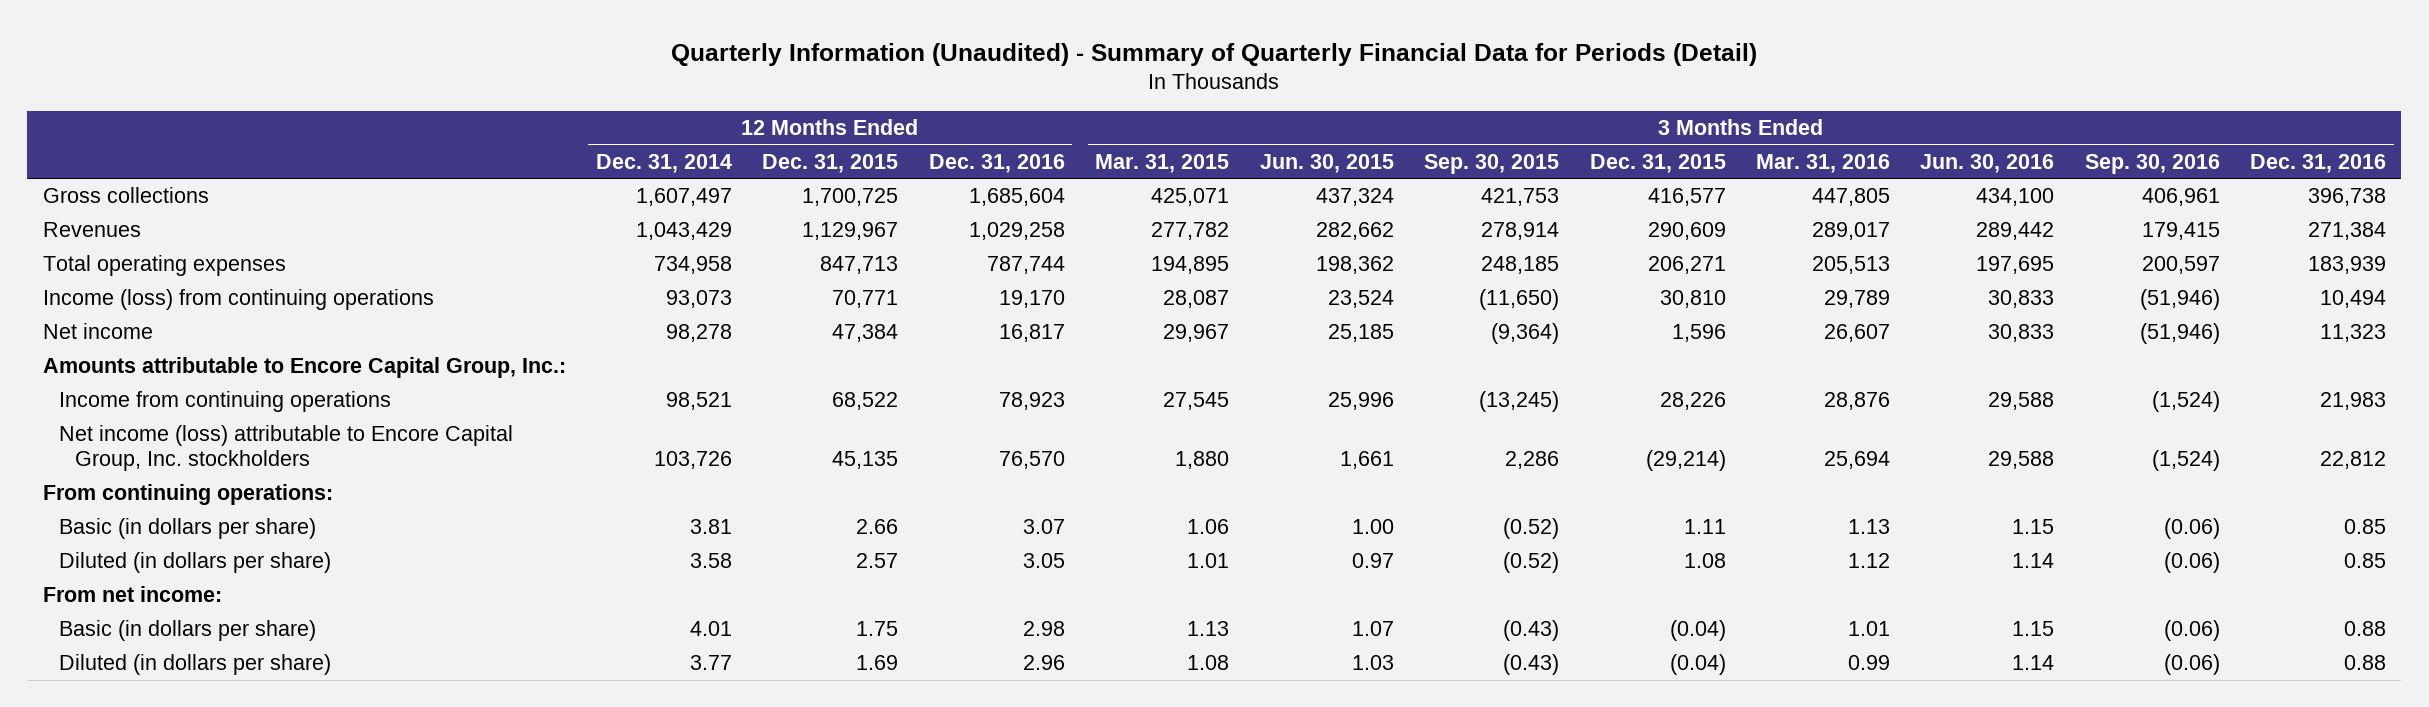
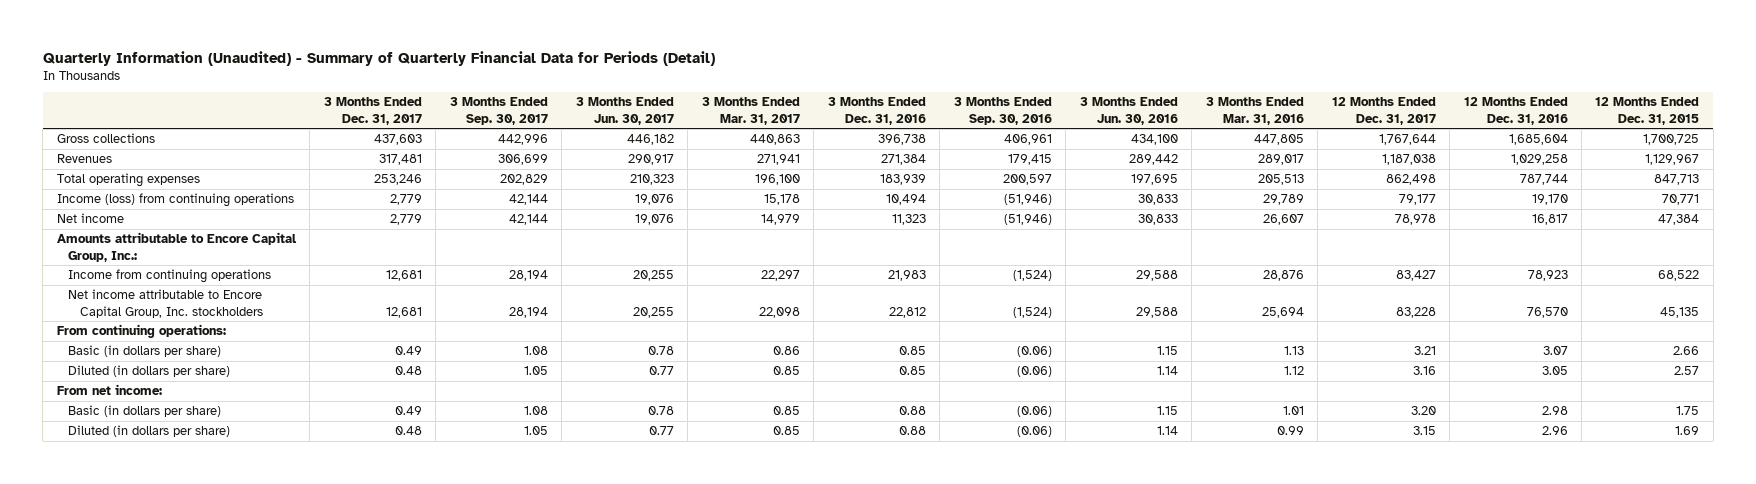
- | 12 Months Ended Dec. 31, 2014 | 12 Months Ended Dec. 31, 2015 | 12 Months Ended Dec. 31, 2016 | 3 Months Ended Mar. 31, 2015 | 3 Months Ended Jun. 30, 2015 | 3 Months Ended Sep. 30, 2015 | 3 Months Ended Dec. 31, 2015 | 3 Months Ended Mar. 31, 2016 | 3 Months Ended Jun. 30, 2016 | 3 Months Ended Sep. 30, 2016 | 3 Months Ended Dec. 31, 2016
+ | 3 Months Ended Dec. 31, 2017 | 3 Months Ended Sep. 30, 2017 | 3 Months Ended Jun. 30, 2017 | 3 Months Ended Mar. 31, 2017 | 3 Months Ended Dec. 31, 2016 | 3 Months Ended Sep. 30, 2016 | 3 Months Ended Jun. 30, 2016 | 3 Months Ended Mar. 31, 2016 | 12 Months Ended Dec. 31, 2017 | 12 Months Ended Dec. 31, 2016 | 12 Months Ended Dec. 31, 2015
- Net income (loss) attributable to Encore Capital Group, Inc. stockholders | 103,726 | 45,135 | 76,570 | 1,880 | 1,661 | 2,286 | (29,214) | 25,694 | 29,588 | (1,524) | 22,812
+ Net income attributable to Encore Capital Group, Inc. stockholders | 12,681 | 28,194 | 20,255 | 22,098 | 22,812 | (1,524) | 29,588 | 25,694 | 83,228 | 76,570 | 45,135

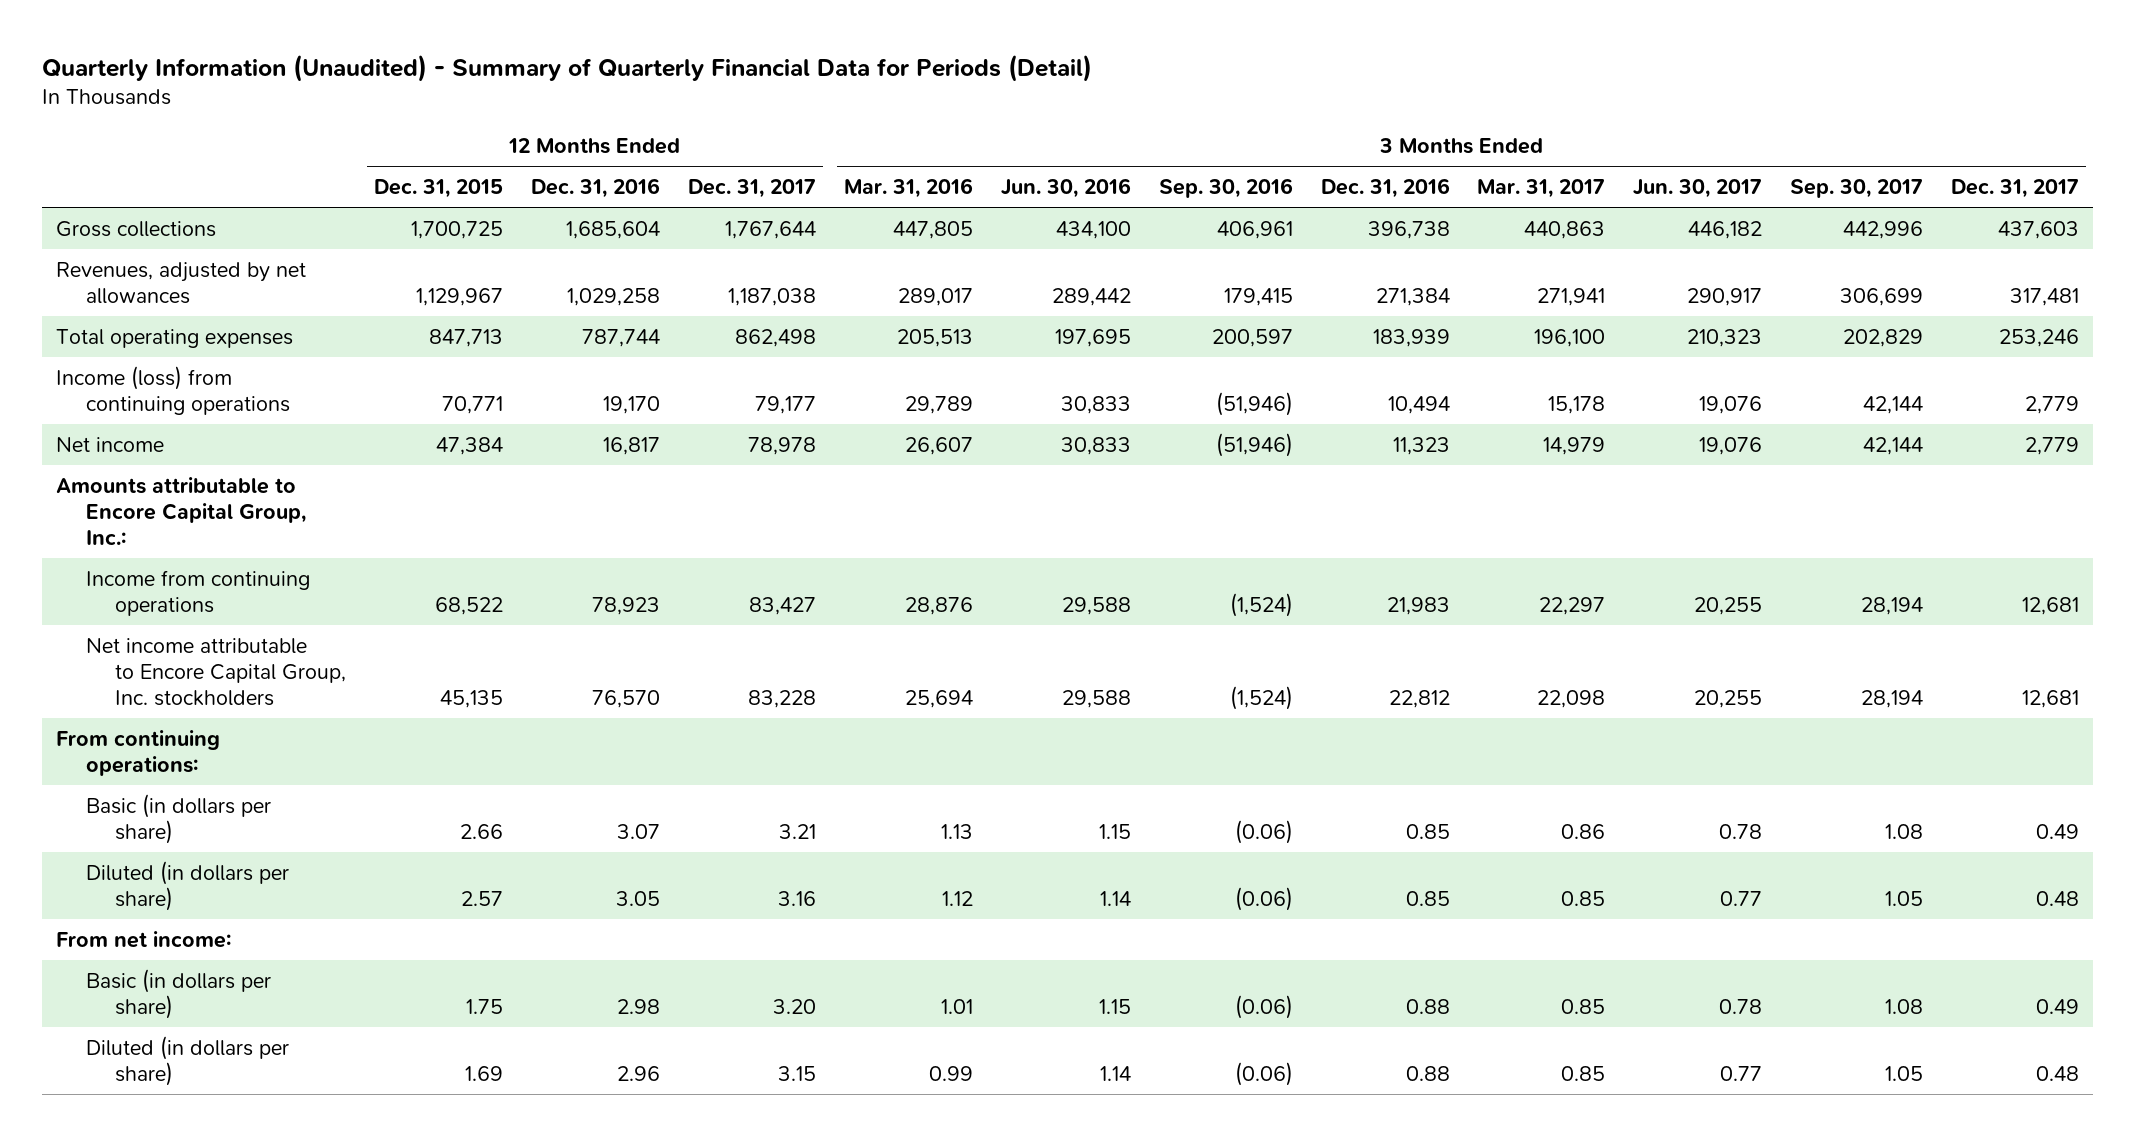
- | 3 Months Ended Dec. 31, 2017 | 3 Months Ended Sep. 30, 2017 | 3 Months Ended Jun. 30, 2017 | 3 Months Ended Mar. 31, 2017 | 3 Months Ended Dec. 31, 2016 | 3 Months Ended Sep. 30, 2016 | 3 Months Ended Jun. 30, 2016 | 3 Months Ended Mar. 31, 2016 | 12 Months Ended Dec. 31, 2017 | 12 Months Ended Dec. 31, 2016 | 12 Months Ended Dec. 31, 2015
+ | 12 Months Ended Dec. 31, 2015 | 12 Months Ended Dec. 31, 2016 | 12 Months Ended Dec. 31, 2017 | 3 Months Ended Mar. 31, 2016 | 3 Months Ended Jun. 30, 2016 | 3 Months Ended Sep. 30, 2016 | 3 Months Ended Dec. 31, 2016 | 3 Months Ended Mar. 31, 2017 | 3 Months Ended Jun. 30, 2017 | 3 Months Ended Sep. 30, 2017 | 3 Months Ended Dec. 31, 2017
- Revenues | 317,481 | 306,699 | 290,917 | 271,941 | 271,384 | 179,415 | 289,442 | 289,017 | 1,187,038 | 1,029,258 | 1,129,967
+ Revenues, adjusted by net allowances | 1,129,967 | 1,029,258 | 1,187,038 | 289,017 | 289,442 | 179,415 | 271,384 | 271,941 | 290,917 | 306,699 | 317,481

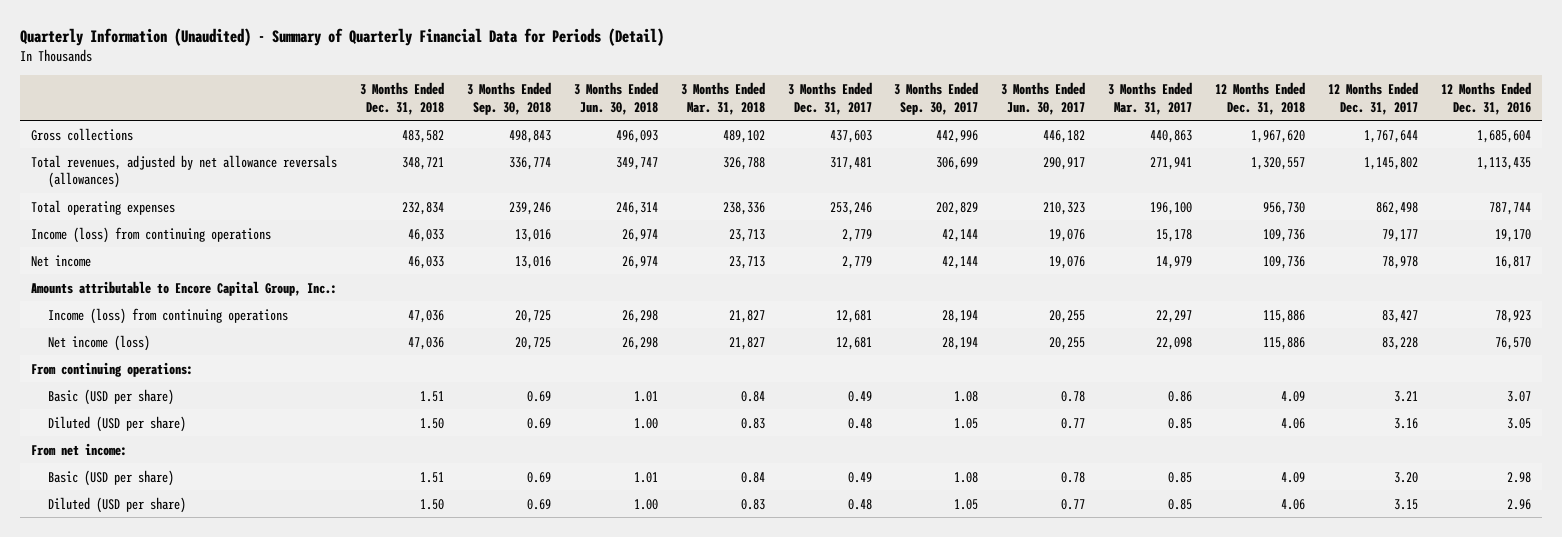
- | 12 Months Ended Dec. 31, 2015 | 12 Months Ended Dec. 31, 2016 | 12 Months Ended Dec. 31, 2017 | 3 Months Ended Mar. 31, 2016 | 3 Months Ended Jun. 30, 2016 | 3 Months Ended Sep. 30, 2016 | 3 Months Ended Dec. 31, 2016 | 3 Months Ended Mar. 31, 2017 | 3 Months Ended Jun. 30, 2017 | 3 Months Ended Sep. 30, 2017 | 3 Months Ended Dec. 31, 2017
+ | 3 Months Ended Dec. 31, 2018 | 3 Months Ended Sep. 30, 2018 | 3 Months Ended Jun. 30, 2018 | 3 Months Ended Mar. 31, 2018 | 3 Months Ended Dec. 31, 2017 | 3 Months Ended Sep. 30, 2017 | 3 Months Ended Jun. 30, 2017 | 3 Months Ended Mar. 31, 2017 | 12 Months Ended Dec. 31, 2018 | 12 Months Ended Dec. 31, 2017 | 12 Months Ended Dec. 31, 2016
- Revenues, adjusted by net allowances | 1,129,967 | 1,029,258 | 1,187,038 | 289,017 | 289,442 | 179,415 | 271,384 | 271,941 | 290,917 | 306,699 | 317,481
+ Total revenues, adjusted by net allowance reversals (allowances) | 348,721 | 336,774 | 349,747 | 326,788 | 317,481 | 306,699 | 290,917 | 271,941 | 1,320,557 | 1,145,802 | 1,113,435
- Income from continuing operations | 68,522 | 78,923 | 83,427 | 28,876 | 29,588 | (1,524) | 21,983 | 22,297 | 20,255 | 28,194 | 12,681
- Net income attributable to Encore Capital Group, Inc. stockholders | 45,135 | 76,570 | 83,228 | 25,694 | 29,588 | (1,524) | 22,812 | 22,098 | 20,255 | 28,194 | 12,681
+ Income (loss) from continuing operations | 47,036 | 20,725 | 26,298 | 21,827 | 12,681 | 28,194 | 20,255 | 22,297 | 115,886 | 83,427 | 78,923
+ Net income (loss) | 47,036 | 20,725 | 26,298 | 21,827 | 12,681 | 28,194 | 20,255 | 22,098 | 115,886 | 83,228 | 76,570
- Basic (in dollars per share) | 2.66 | 3.07 | 3.21 | 1.13 | 1.15 | (0.06) | 0.85 | 0.86 | 0.78 | 1.08 | 0.49
- Diluted (in dollars per share) | 2.57 | 3.05 | 3.16 | 1.12 | 1.14 | (0.06) | 0.85 | 0.85 | 0.77 | 1.05 | 0.48
+ Basic (USD per share) | 1.51 | 0.69 | 1.01 | 0.84 | 0.49 | 1.08 | 0.78 | 0.86 | 4.09 | 3.21 | 3.07
+ Diluted (USD per share) | 1.50 | 0.69 | 1.00 | 0.83 | 0.48 | 1.05 | 0.77 | 0.85 | 4.06 | 3.16 | 3.05
- Basic (in dollars per share) | 1.75 | 2.98 | 3.20 | 1.01 | 1.15 | (0.06) | 0.88 | 0.85 | 0.78 | 1.08 | 0.49
- Diluted (in dollars per share) | 1.69 | 2.96 | 3.15 | 0.99 | 1.14 | (0.06) | 0.88 | 0.85 | 0.77 | 1.05 | 0.48
+ Basic (USD per share) | 1.51 | 0.69 | 1.01 | 0.84 | 0.49 | 1.08 | 0.78 | 0.85 | 4.09 | 3.20 | 2.98
+ Diluted (USD per share) | 1.50 | 0.69 | 1.00 | 0.83 | 0.48 | 1.05 | 0.77 | 0.85 | 4.06 | 3.15 | 2.96

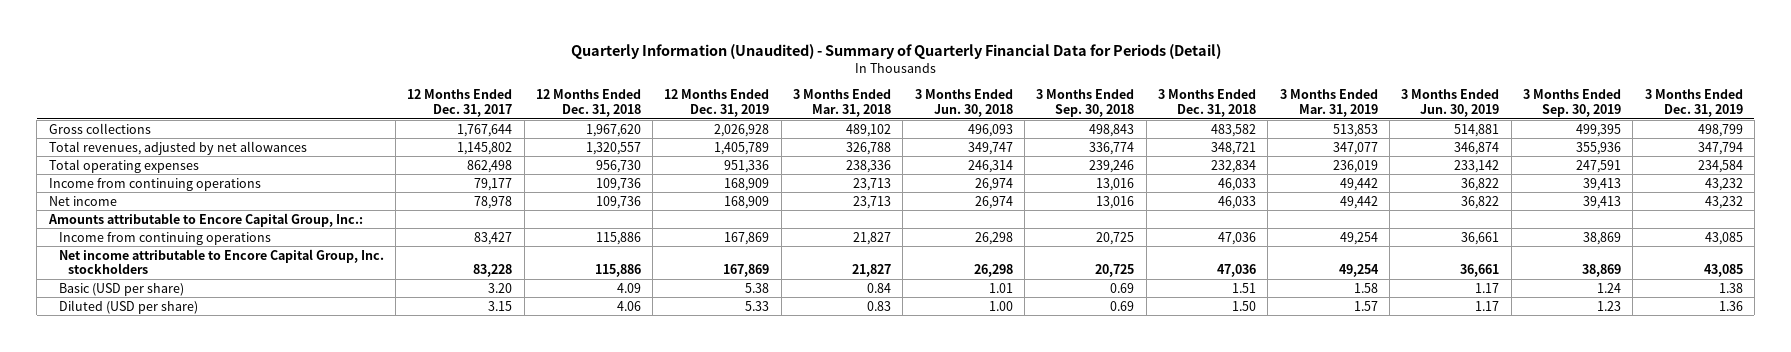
- | 3 Months Ended Dec. 31, 2018 | 3 Months Ended Sep. 30, 2018 | 3 Months Ended Jun. 30, 2018 | 3 Months Ended Mar. 31, 2018 | 3 Months Ended Dec. 31, 2017 | 3 Months Ended Sep. 30, 2017 | 3 Months Ended Jun. 30, 2017 | 3 Months Ended Mar. 31, 2017 | 12 Months Ended Dec. 31, 2018 | 12 Months Ended Dec. 31, 2017 | 12 Months Ended Dec. 31, 2016
+ | 12 Months Ended Dec. 31, 2017 | 12 Months Ended Dec. 31, 2018 | 12 Months Ended Dec. 31, 2019 | 3 Months Ended Mar. 31, 2018 | 3 Months Ended Jun. 30, 2018 | 3 Months Ended Sep. 30, 2018 | 3 Months Ended Dec. 31, 2018 | 3 Months Ended Mar. 31, 2019 | 3 Months Ended Jun. 30, 2019 | 3 Months Ended Sep. 30, 2019 | 3 Months Ended Dec. 31, 2019
- Total revenues, adjusted by net allowance reversals (allowances) | 348,721 | 336,774 | 349,747 | 326,788 | 317,481 | 306,699 | 290,917 | 271,941 | 1,320,557 | 1,145,802 | 1,113,435
+ Total revenues, adjusted by net allowances | 1,145,802 | 1,320,557 | 1,405,789 | 326,788 | 349,747 | 336,774 | 348,721 | 347,077 | 346,874 | 355,936 | 347,794
- Income (loss) from continuing operations | 46,033 | 13,016 | 26,974 | 23,713 | 2,779 | 42,144 | 19,076 | 15,178 | 109,736 | 79,177 | 19,170
+ Income from continuing operations | 79,177 | 109,736 | 168,909 | 23,713 | 26,974 | 13,016 | 46,033 | 49,442 | 36,822 | 39,413 | 43,232
- Income (loss) from continuing operations | 47,036 | 20,725 | 26,298 | 21,827 | 12,681 | 28,194 | 20,255 | 22,297 | 115,886 | 83,427 | 78,923
- Net income (loss) | 47,036 | 20,725 | 26,298 | 21,827 | 12,681 | 28,194 | 20,255 | 22,098 | 115,886 | 83,228 | 76,570
- From continuing operations:
- Basic (USD per share) | 1.51 | 0.69 | 1.01 | 0.84 | 0.49 | 1.08 | 0.78 | 0.86 | 4.09 | 3.21 | 3.07
- Diluted (USD per share) | 1.50 | 0.69 | 1.00 | 0.83 | 0.48 | 1.05 | 0.77 | 0.85 | 4.06 | 3.16 | 3.05
- From net income:
+ Income from continuing operations | 83,427 | 115,886 | 167,869 | 21,827 | 26,298 | 20,725 | 47,036 | 49,254 | 36,661 | 38,869 | 43,085
+ Net income attributable to Encore Capital Group, Inc. stockholders | 83,228 | 115,886 | 167,869 | 21,827 | 26,298 | 20,725 | 47,036 | 49,254 | 36,661 | 38,869 | 43,085

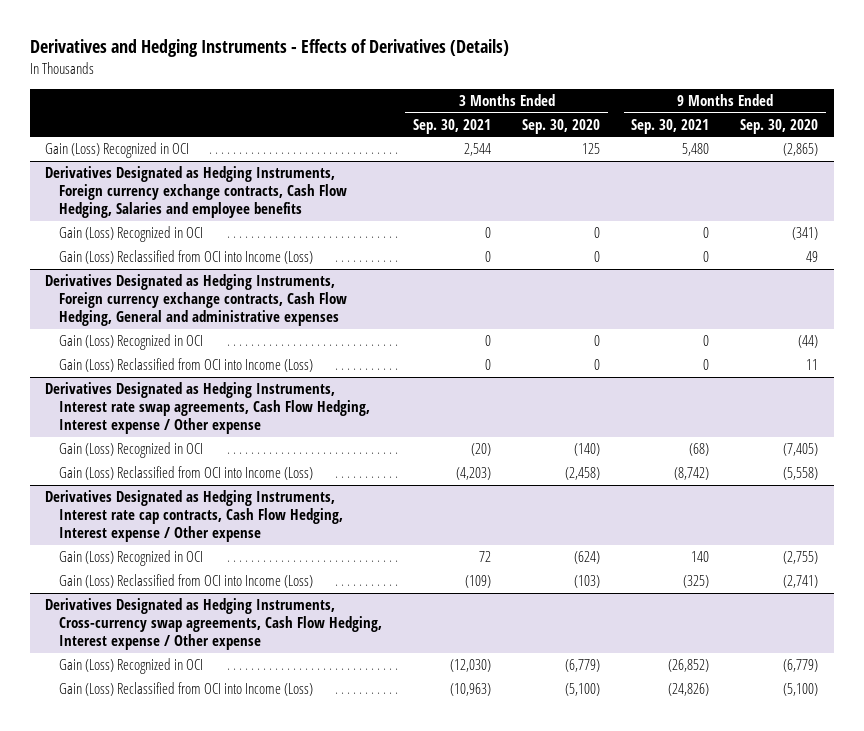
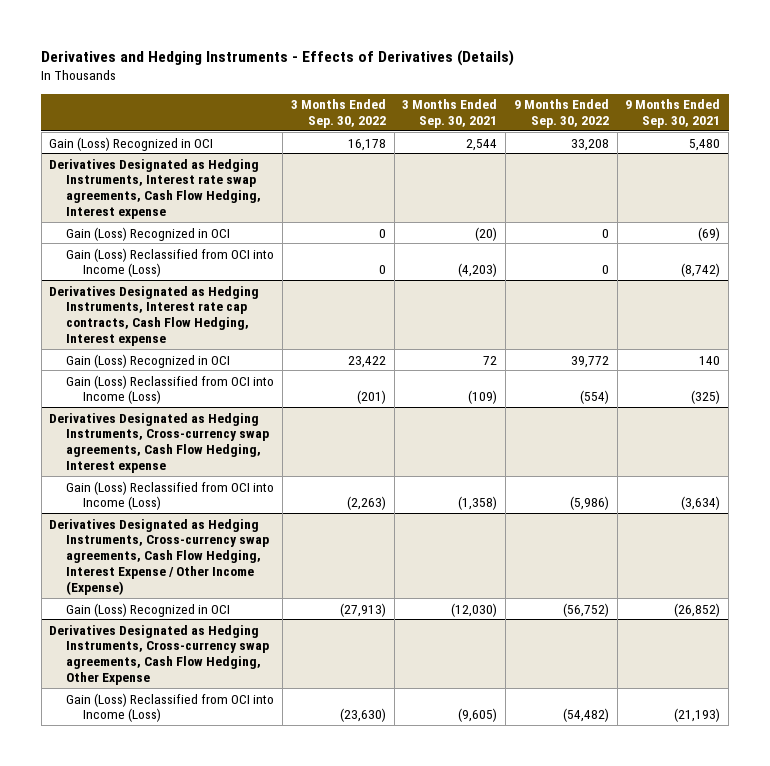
- | 3 Months Ended Sep. 30, 2021 | 3 Months Ended Sep. 30, 2020 | 9 Months Ended Sep. 30, 2021 | 9 Months Ended Sep. 30, 2020
+ | 3 Months Ended Sep. 30, 2022 | 3 Months Ended Sep. 30, 2021 | 9 Months Ended Sep. 30, 2022 | 9 Months Ended Sep. 30, 2021
- Derivatives Designated as Hedging Instruments, Foreign currency exchange contracts, Cash Flow Hedging, Salaries and employee benefits
- Gain (Loss) Recognized in OCI | 0 | 0 | 0 | (341)
- Gain (Loss) Reclassified from OCI into Income (Loss) | 0 | 0 | 0 | 49
- Derivatives Designated as Hedging Instruments, Foreign currency exchange contracts, Cash Flow Hedging, General and administrative expenses
- Gain (Loss) Recognized in OCI | 0 | 0 | 0 | (44)
- Gain (Loss) Reclassified from OCI into Income (Loss) | 0 | 0 | 0 | 11
- Derivatives Designated as Hedging Instruments, Interest rate swap agreements, Cash Flow Hedging, Interest expense / Other expense
- Gain (Loss) Recognized in OCI | (20) | (140) | (68) | (7,405)
+ Derivatives Designated as Hedging Instruments, Interest rate swap agreements, Cash Flow Hedging, Interest expense
+ Gain (Loss) Recognized in OCI | 0 | (20) | 0 | (69)
- Derivatives Designated as Hedging Instruments, Interest rate cap contracts, Cash Flow Hedging, Interest expense / Other expense
+ Derivatives Designated as Hedging Instruments, Interest rate cap contracts, Cash Flow Hedging, Interest expense
- Derivatives Designated as Hedging Instruments, Cross-currency swap agreements, Cash Flow Hedging, Interest expense / Other expense
+ Derivatives Designated as Hedging Instruments, Cross-currency swap agreements, Cash Flow Hedging, Interest expense
+ Gain (Loss) Reclassified from OCI into Income (Loss) | (2,263) | (1,358) | (5,986) | (3,634)
+ Derivatives Designated as Hedging Instruments, Cross-currency swap agreements, Cash Flow Hedging, Interest Expense / Other Income (Expense)
- Gain (Loss) Reclassified from OCI into Income (Loss) | (10,963) | (5,100) | (24,826) | (5,100)
+ Derivatives Designated as Hedging Instruments, Cross-currency swap agreements, Cash Flow Hedging, Other Expense
+ Gain (Loss) Reclassified from OCI into Income (Loss) | (23,630) | (9,605) | (54,482) | (21,193)

